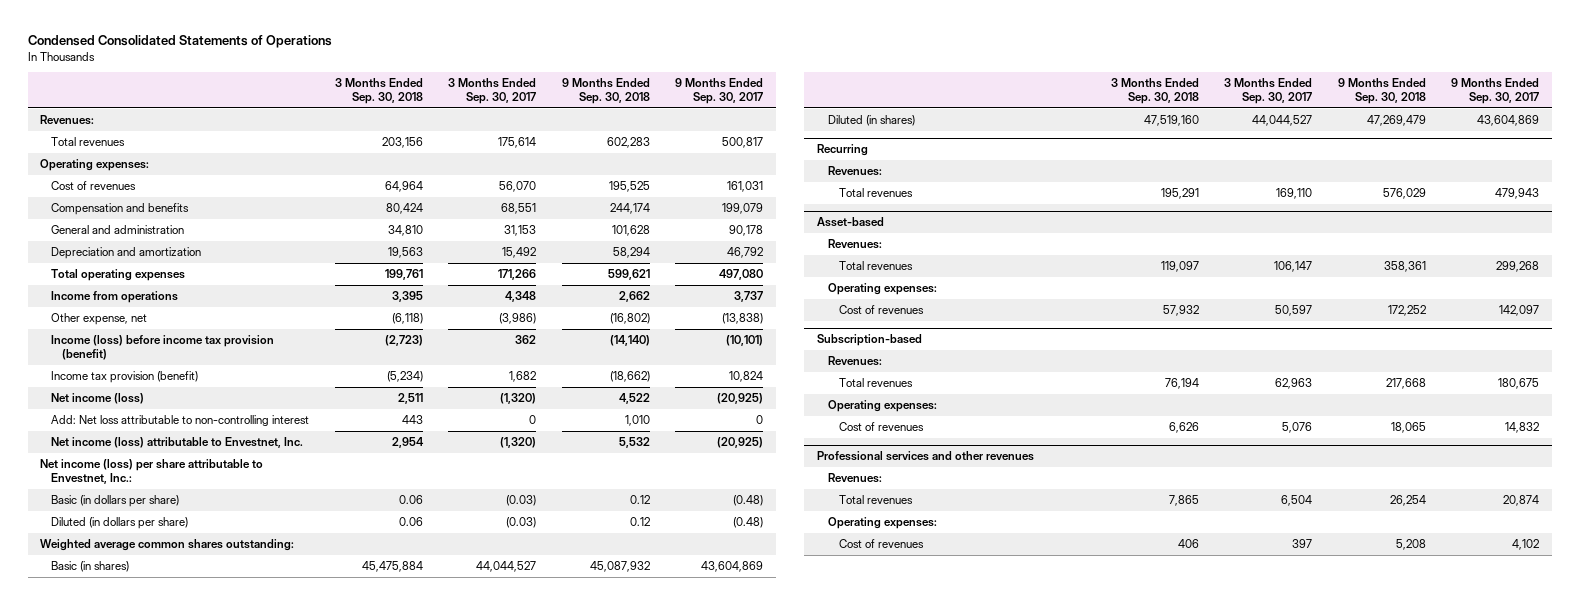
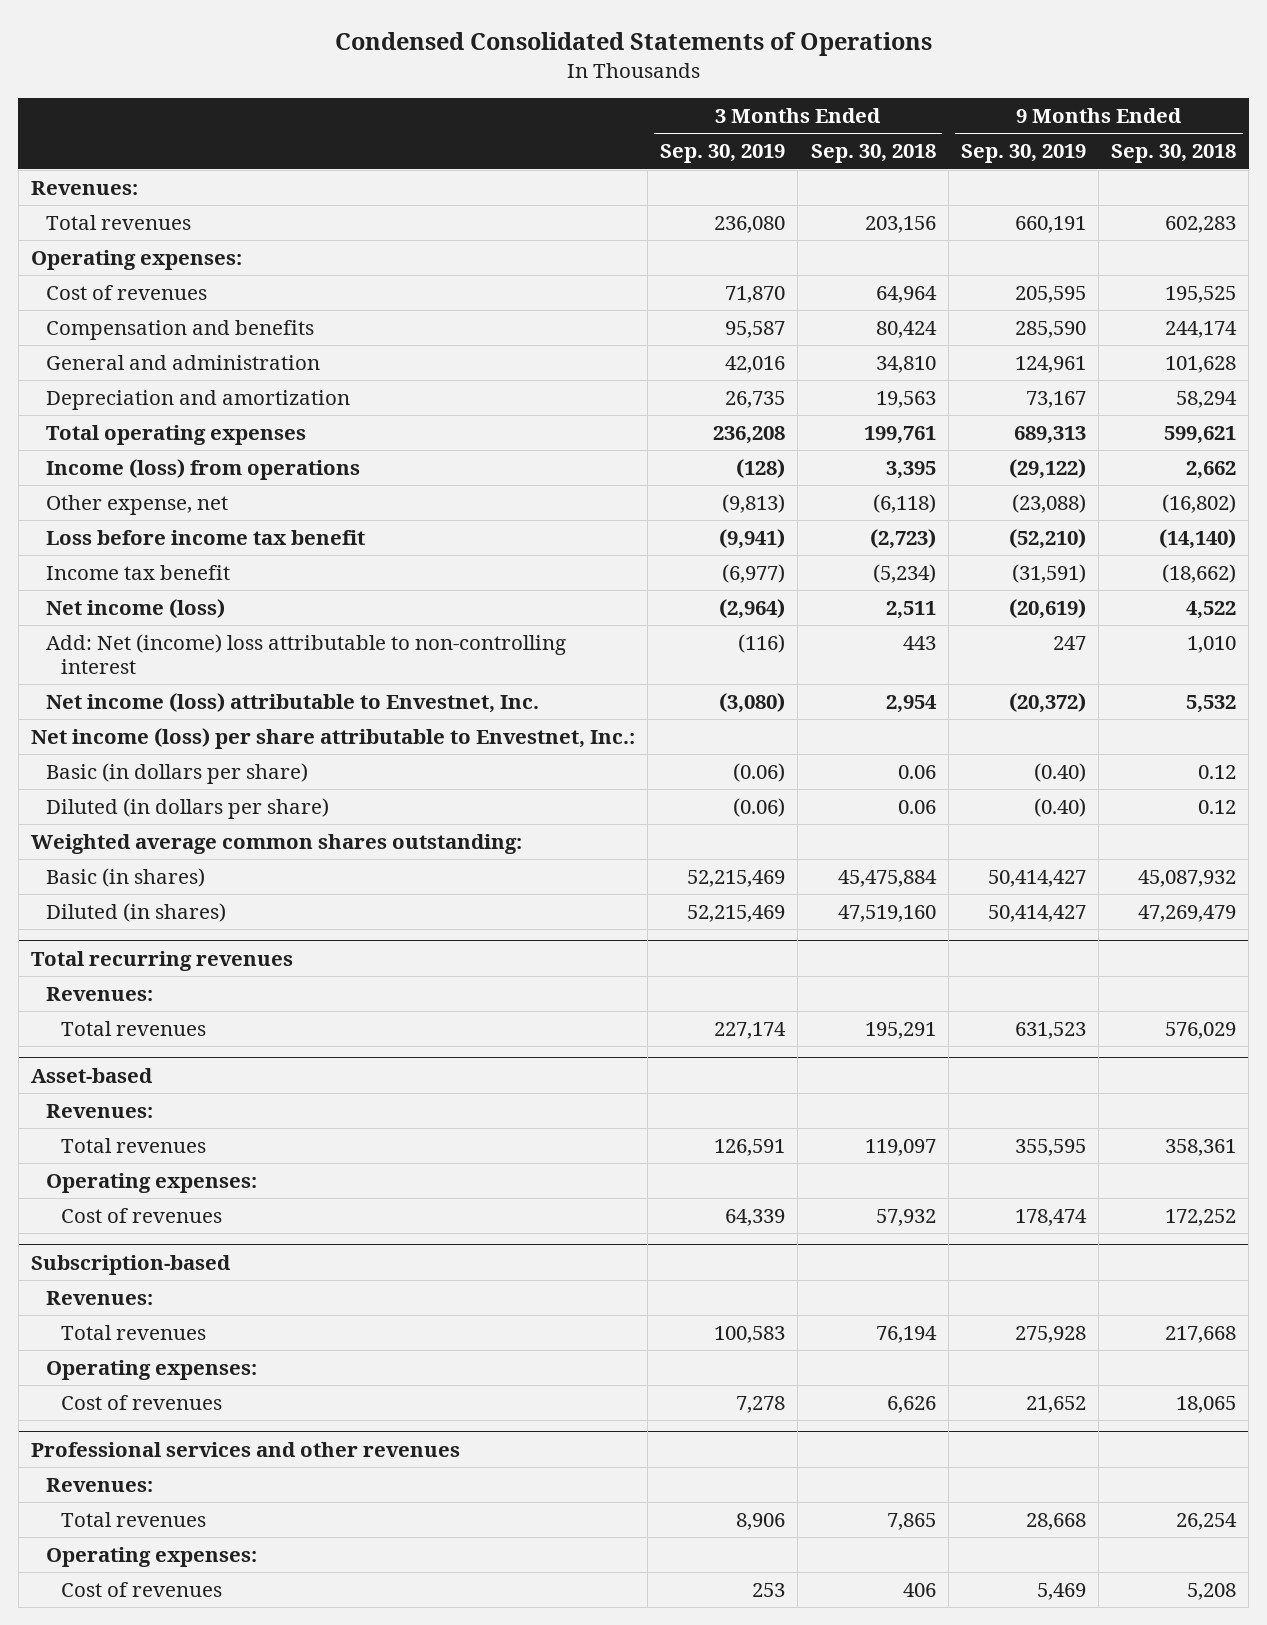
- | 3 Months Ended Sep. 30, 2018 | 3 Months Ended Sep. 30, 2017 | 9 Months Ended Sep. 30, 2018 | 9 Months Ended Sep. 30, 2017
+ | 3 Months Ended Sep. 30, 2019 | 3 Months Ended Sep. 30, 2018 | 9 Months Ended Sep. 30, 2019 | 9 Months Ended Sep. 30, 2018
- Income from operations | 3,395 | 4,348 | 2,662 | 3,737
+ Income (loss) from operations | (128) | 3,395 | (29,122) | 2,662
- Income (loss) before income tax provision (benefit) | (2,723) | 362 | (14,140) | (10,101)
- Income tax provision (benefit) | (5,234) | 1,682 | (18,662) | 10,824
+ Loss before income tax benefit | (9,941) | (2,723) | (52,210) | (14,140)
+ Income tax benefit | (6,977) | (5,234) | (31,591) | (18,662)
- Add: Net loss attributable to non-controlling interest | 443 | 0 | 1,010 | 0
+ Add: Net (income) loss attributable to non-controlling interest | (116) | 443 | 247 | 1,010
- Recurring
+ Total recurring revenues

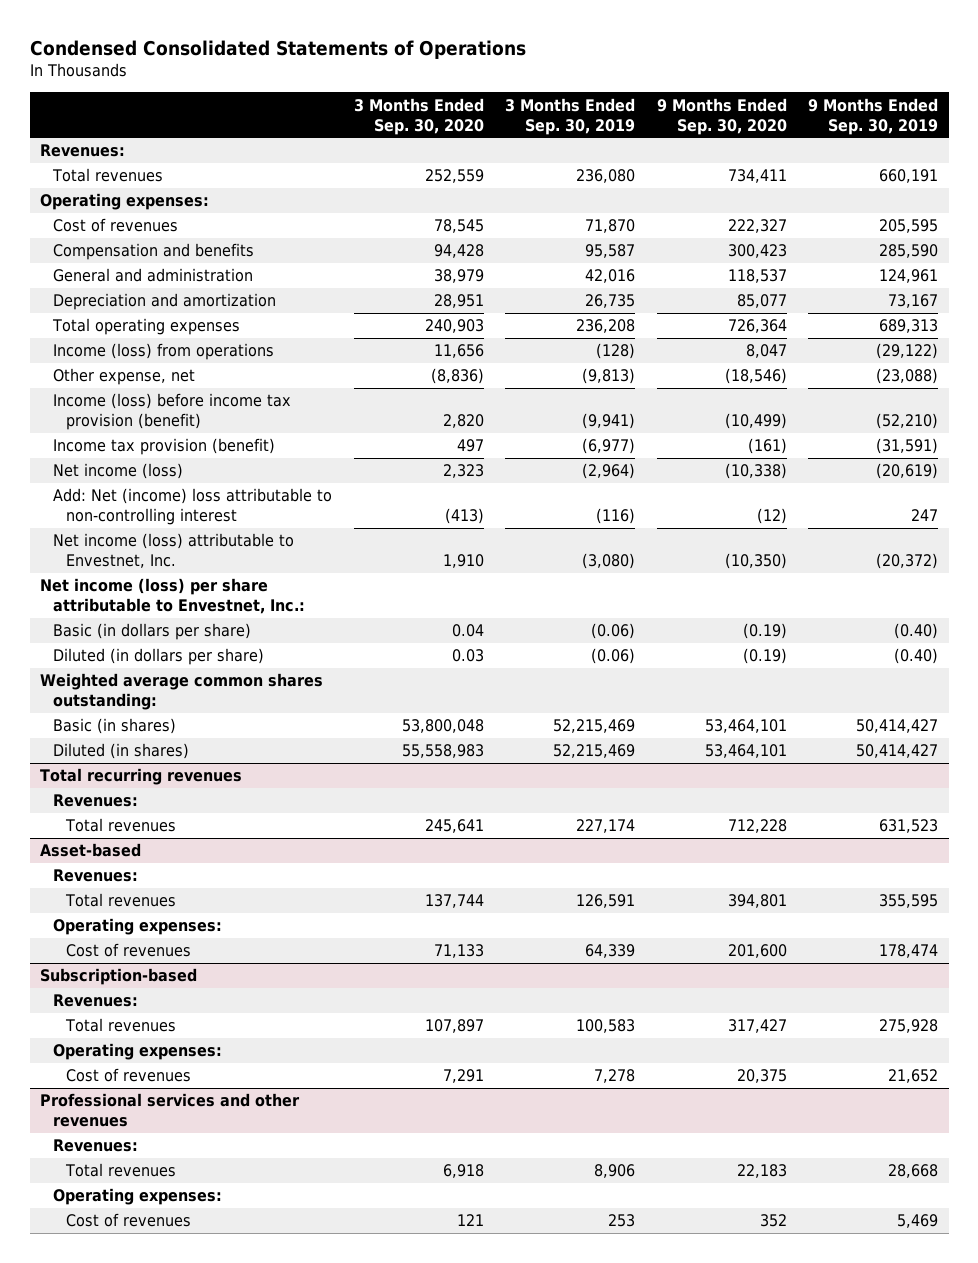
- | 3 Months Ended Sep. 30, 2019 | 3 Months Ended Sep. 30, 2018 | 9 Months Ended Sep. 30, 2019 | 9 Months Ended Sep. 30, 2018
+ | 3 Months Ended Sep. 30, 2020 | 3 Months Ended Sep. 30, 2019 | 9 Months Ended Sep. 30, 2020 | 9 Months Ended Sep. 30, 2019
- Loss before income tax benefit | (9,941) | (2,723) | (52,210) | (14,140)
- Income tax benefit | (6,977) | (5,234) | (31,591) | (18,662)
+ Income (loss) before income tax provision (benefit) | 2,820 | (9,941) | (10,499) | (52,210)
+ Income tax provision (benefit) | 497 | (6,977) | (161) | (31,591)

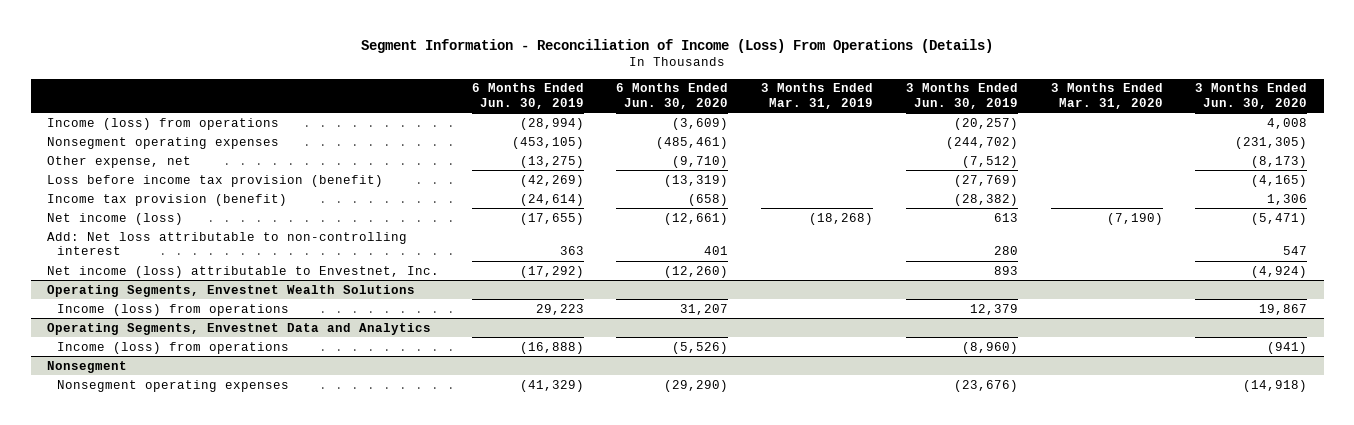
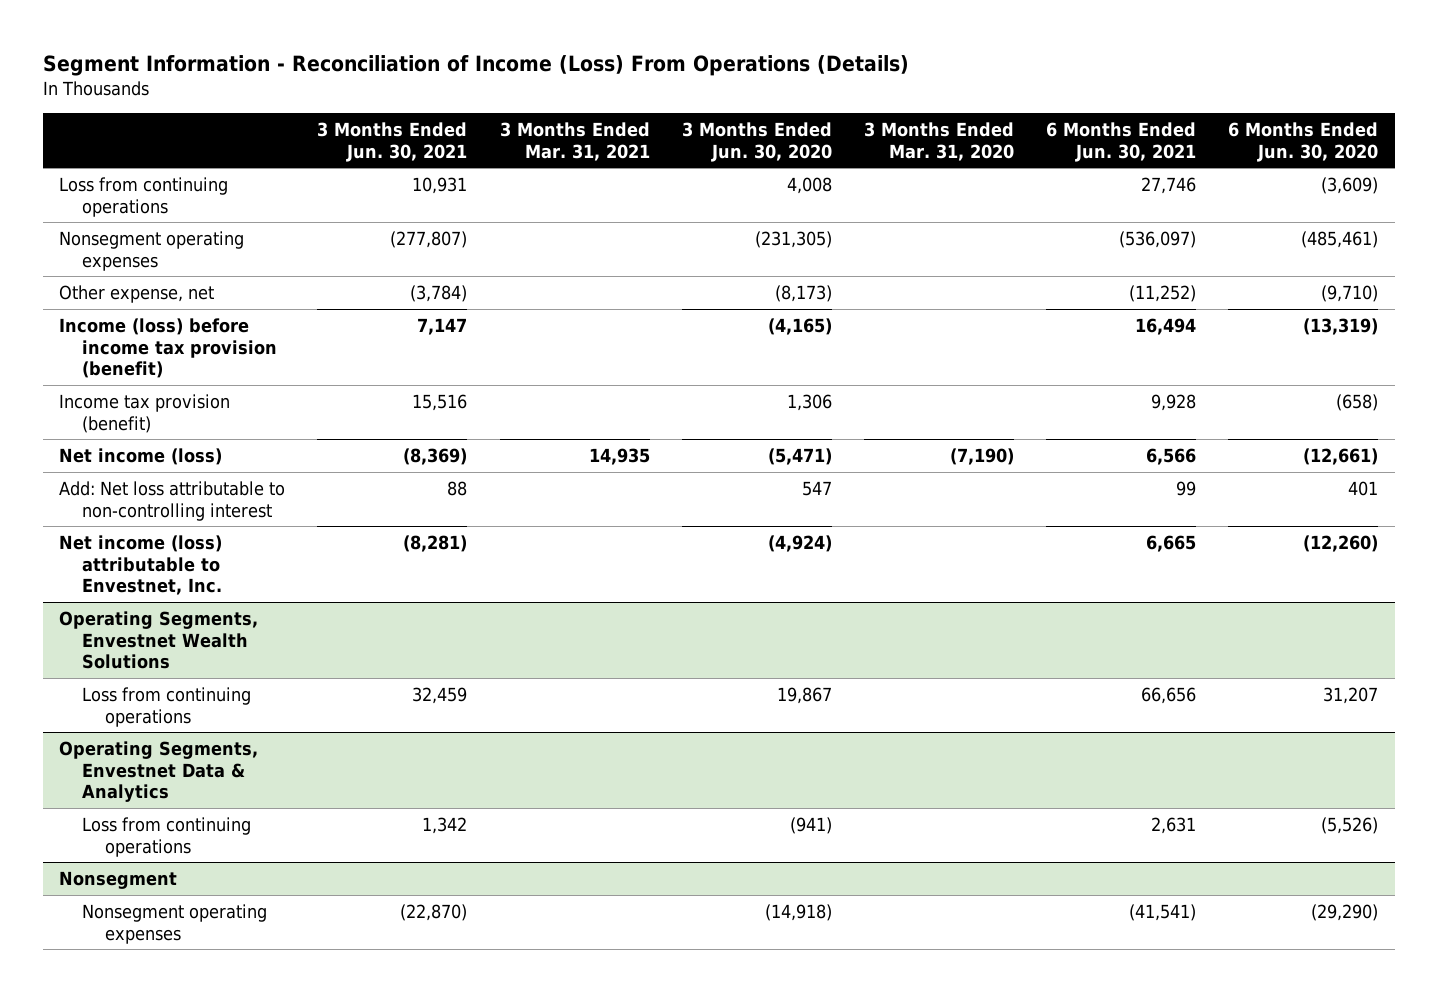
- | 6 Months Ended Jun. 30, 2019 | 6 Months Ended Jun. 30, 2020 | 3 Months Ended Mar. 31, 2019 | 3 Months Ended Jun. 30, 2019 | 3 Months Ended Mar. 31, 2020 | 3 Months Ended Jun. 30, 2020
+ | 3 Months Ended Jun. 30, 2021 | 3 Months Ended Mar. 31, 2021 | 3 Months Ended Jun. 30, 2020 | 3 Months Ended Mar. 31, 2020 | 6 Months Ended Jun. 30, 2021 | 6 Months Ended Jun. 30, 2020
- Income (loss) from operations | (28,994) | (3,609) | | (20,257) | | 4,008
+ Loss from continuing operations | 10,931 | | 4,008 | | 27,746 | (3,609)
- Loss before income tax provision (benefit) | (42,269) | (13,319) | | (27,769) | | (4,165)
+ Income (loss) before income tax provision (benefit) | 7,147 | | (4,165) | | 16,494 | (13,319)
@ Operating Segments, Envestnet Wealth Solutions
- Income (loss) from operations | 29,223 | 31,207 | | 12,379 | | 19,867
- Operating Segments, Envestnet Data and Analytics
- Income (loss) from operations | (16,888) | (5,526) | | (8,960) | | (941)
@ Operating Segments, Envestnet Wealth Solutions
+ Loss from continuing operations | 32,459 | | 19,867 | | 66,656 | 31,207
+ Operating Segments, Envestnet Data & Analytics
+ Loss from continuing operations | 1,342 | | (941) | | 2,631 | (5,526)

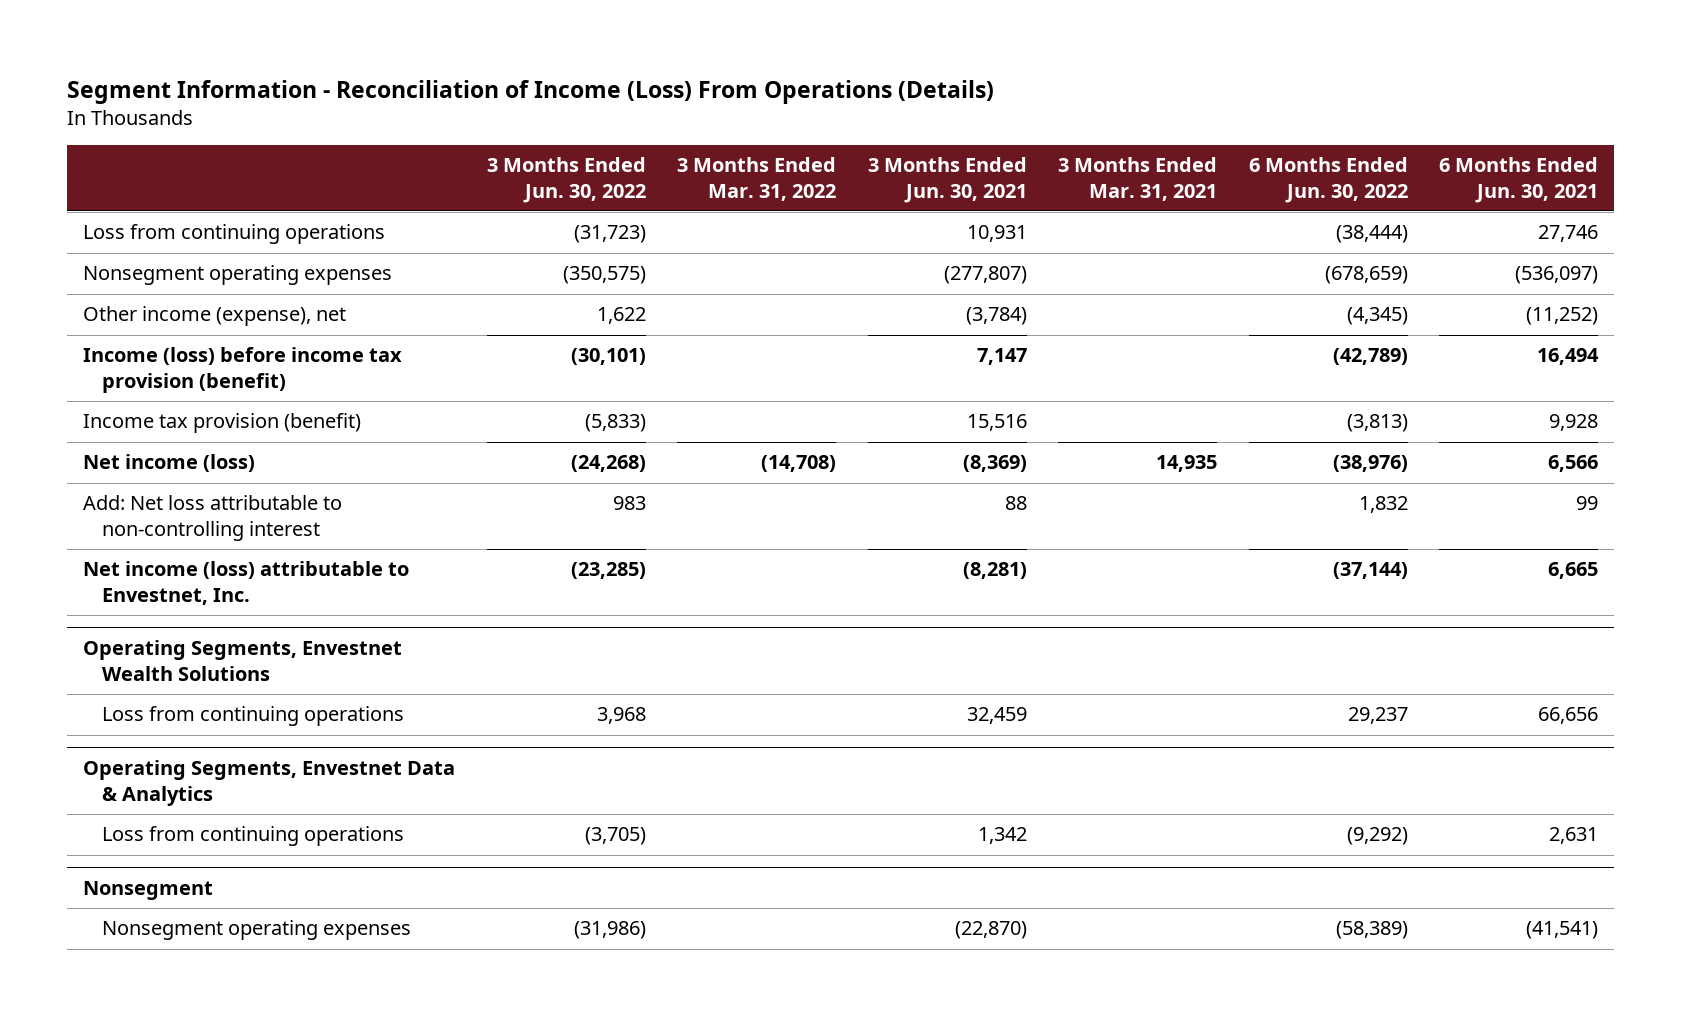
- | 3 Months Ended Jun. 30, 2021 | 3 Months Ended Mar. 31, 2021 | 3 Months Ended Jun. 30, 2020 | 3 Months Ended Mar. 31, 2020 | 6 Months Ended Jun. 30, 2021 | 6 Months Ended Jun. 30, 2020
+ | 3 Months Ended Jun. 30, 2022 | 3 Months Ended Mar. 31, 2022 | 3 Months Ended Jun. 30, 2021 | 3 Months Ended Mar. 31, 2021 | 6 Months Ended Jun. 30, 2022 | 6 Months Ended Jun. 30, 2021
- Other expense, net | (3,784) | | (8,173) | | (11,252) | (9,710)
+ Other income (expense), net | 1,622 | | (3,784) | | (4,345) | (11,252)

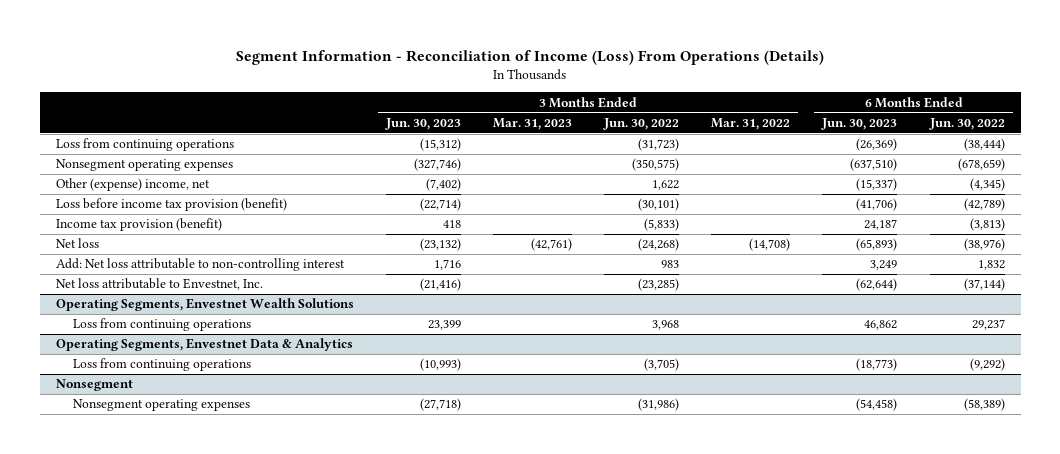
- | 3 Months Ended Jun. 30, 2022 | 3 Months Ended Mar. 31, 2022 | 3 Months Ended Jun. 30, 2021 | 3 Months Ended Mar. 31, 2021 | 6 Months Ended Jun. 30, 2022 | 6 Months Ended Jun. 30, 2021
+ | 3 Months Ended Jun. 30, 2023 | 3 Months Ended Mar. 31, 2023 | 3 Months Ended Jun. 30, 2022 | 3 Months Ended Mar. 31, 2022 | 6 Months Ended Jun. 30, 2023 | 6 Months Ended Jun. 30, 2022
- Other income (expense), net | 1,622 | | (3,784) | | (4,345) | (11,252)
- Income (loss) before income tax provision (benefit) | (30,101) | | 7,147 | | (42,789) | 16,494
+ Other (expense) income, net | (7,402) | | 1,622 | | (15,337) | (4,345)
+ Loss before income tax provision (benefit) | (22,714) | | (30,101) | | (41,706) | (42,789)
- Net income (loss) | (24,268) | (14,708) | (8,369) | 14,935 | (38,976) | 6,566
+ Net loss | (23,132) | (42,761) | (24,268) | (14,708) | (65,893) | (38,976)
- Net income (loss) attributable to Envestnet, Inc. | (23,285) | | (8,281) | | (37,144) | 6,665
+ Net loss attributable to Envestnet, Inc. | (21,416) | | (23,285) | | (62,644) | (37,144)

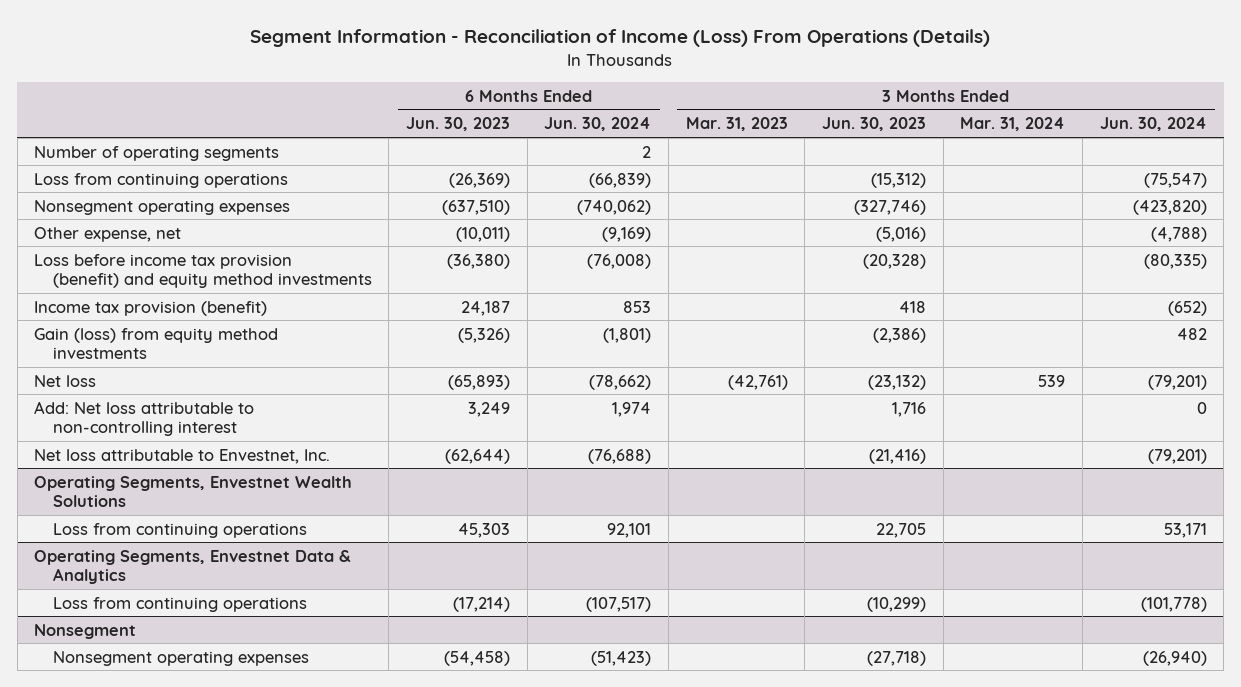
- | 3 Months Ended Jun. 30, 2023 | 3 Months Ended Mar. 31, 2023 | 3 Months Ended Jun. 30, 2022 | 3 Months Ended Mar. 31, 2022 | 6 Months Ended Jun. 30, 2023 | 6 Months Ended Jun. 30, 2022
+ | 6 Months Ended Jun. 30, 2023 | 6 Months Ended Jun. 30, 2024 | 3 Months Ended Mar. 31, 2023 | 3 Months Ended Jun. 30, 2023 | 3 Months Ended Mar. 31, 2024 | 3 Months Ended Jun. 30, 2024
+ Number of operating segments | | 2 | | | |
- Other (expense) income, net | (7,402) | | 1,622 | | (15,337) | (4,345)
- Loss before income tax provision (benefit) | (22,714) | | (30,101) | | (41,706) | (42,789)
+ Other expense, net | (10,011) | (9,169) | | (5,016) | | (4,788)
+ Loss before income tax provision (benefit) and equity method investments | (36,380) | (76,008) | | (20,328) | | (80,335)
+ Gain (loss) from equity method investments | (5,326) | (1,801) | | (2,386) | | 482
@ Operating Segments, Envestnet Wealth Solutions
- Loss from continuing operations | 23,399 | | 3,968 | | 46,862 | 29,237
+ Loss from continuing operations | 45,303 | 92,101 | | 22,705 | | 53,171
@ Operating Segments, Envestnet Data & Analytics
- Loss from continuing operations | (10,993) | | (3,705) | | (18,773) | (9,292)
+ Loss from continuing operations | (17,214) | (107,517) | | (10,299) | | (101,778)

